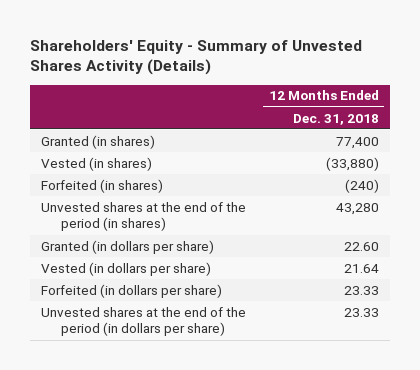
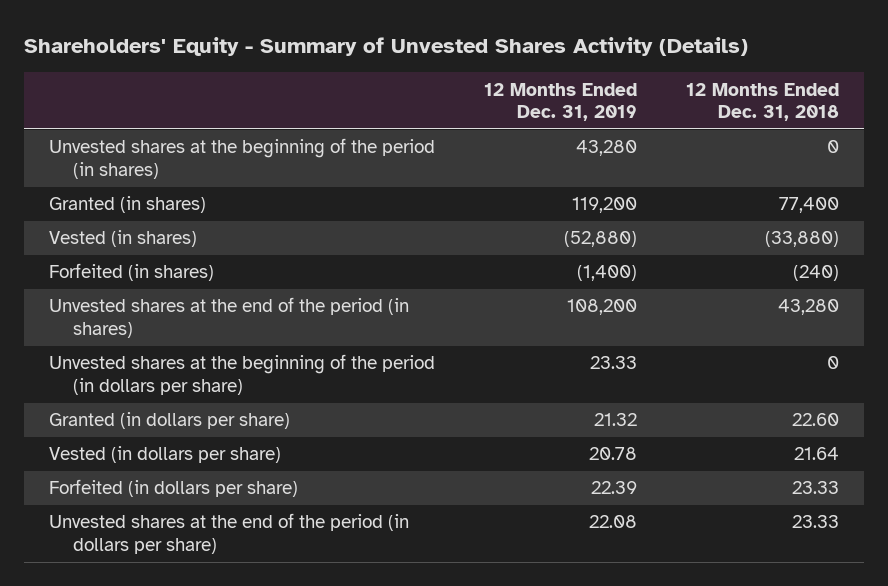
- | 12 Months Ended Dec. 31, 2018
+ | 12 Months Ended Dec. 31, 2019 | 12 Months Ended Dec. 31, 2018
+ Unvested shares at the beginning of the period (in shares) | 43,280 | 0
+ Unvested shares at the beginning of the period (in dollars per share) | 23.33 | 0

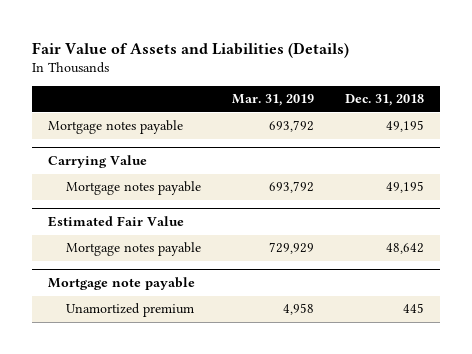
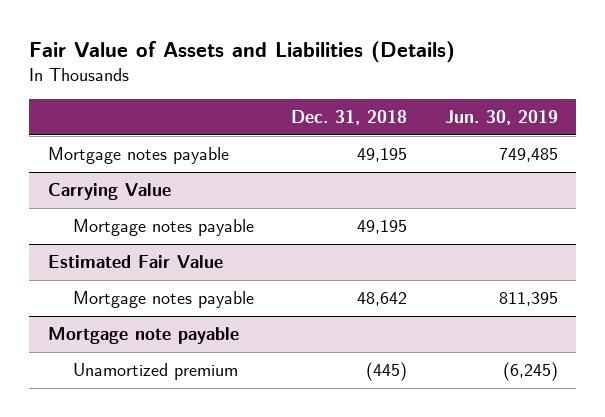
- | Mar. 31, 2019 | Dec. 31, 2018
+ | Dec. 31, 2018 | Jun. 30, 2019
@ Mortgage note payable
- Unamortized premium | 4,958 | 445
+ Unamortized premium | (445) | (6,245)

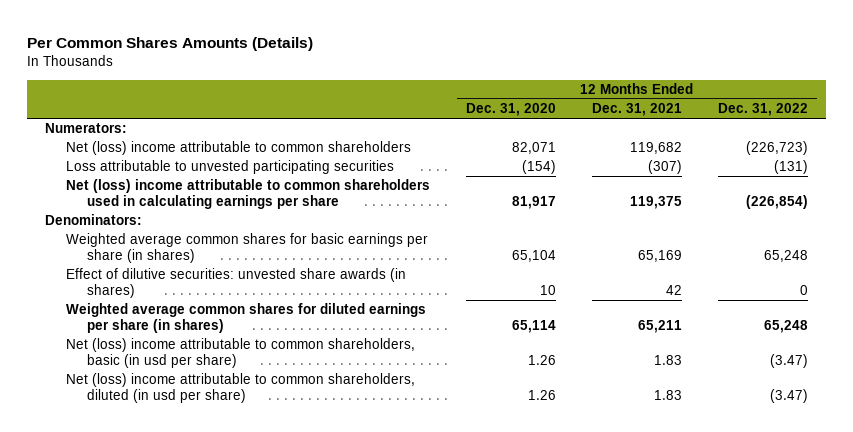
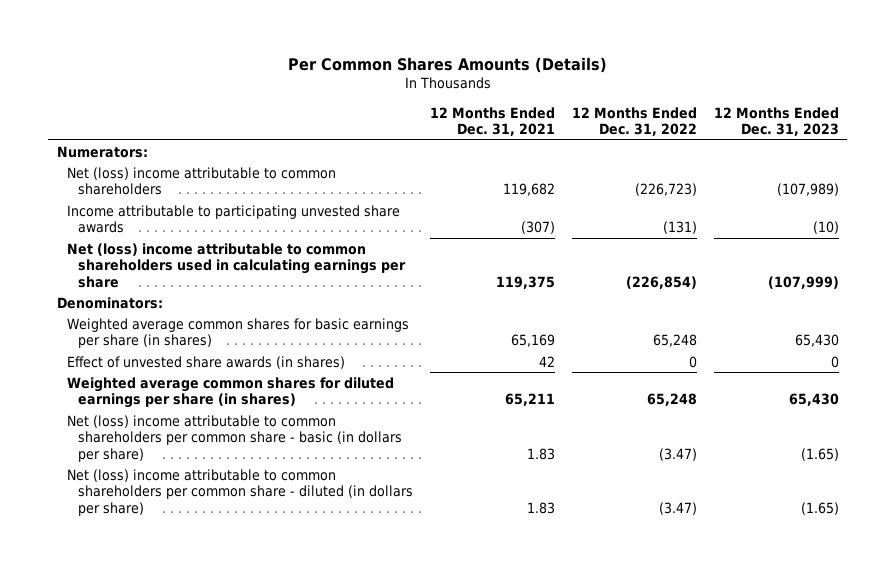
- | 12 Months Ended Dec. 31, 2020 | 12 Months Ended Dec. 31, 2021 | 12 Months Ended Dec. 31, 2022
+ | 12 Months Ended Dec. 31, 2021 | 12 Months Ended Dec. 31, 2022 | 12 Months Ended Dec. 31, 2023
- Loss attributable to unvested participating securities | (154) | (307) | (131)
+ Income attributable to participating unvested share awards | (307) | (131) | (10)
- Effect of dilutive securities: unvested share awards (in shares) | 10 | 42 | 0
+ Effect of unvested share awards (in shares) | 42 | 0 | 0
- Net (loss) income attributable to common shareholders, basic (in usd per share) | 1.26 | 1.83 | (3.47)
- Net (loss) income attributable to common shareholders, diluted (in usd per share) | 1.26 | 1.83 | (3.47)
+ Net (loss) income attributable to common shareholders per common share - basic (in dollars per share) | 1.83 | (3.47) | (1.65)
+ Net (loss) income attributable to common shareholders per common share - diluted (in dollars per share) | 1.83 | (3.47) | (1.65)

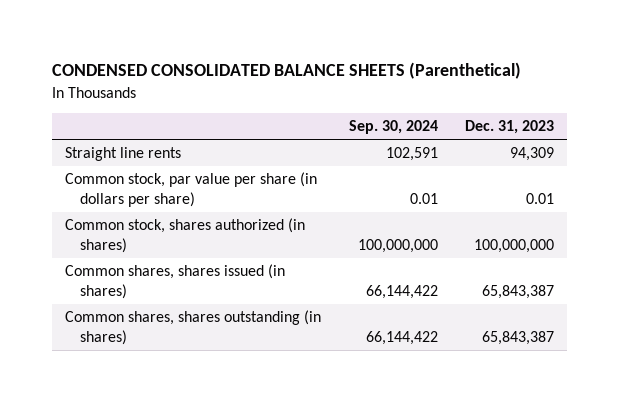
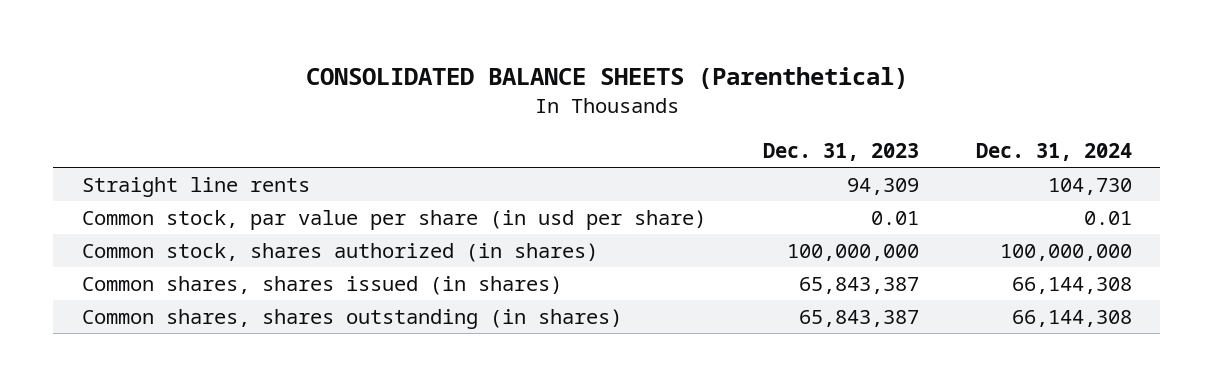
- CONDENSED CONSOLIDATED BALANCE SHEETS (Parenthetical)
+ CONSOLIDATED BALANCE SHEETS (Parenthetical)
- | Sep. 30, 2024 | Dec. 31, 2023
+ | Dec. 31, 2023 | Dec. 31, 2024
- Common stock, par value per share (in dollars per share) | 0.01 | 0.01
+ Common stock, par value per share (in usd per share) | 0.01 | 0.01

